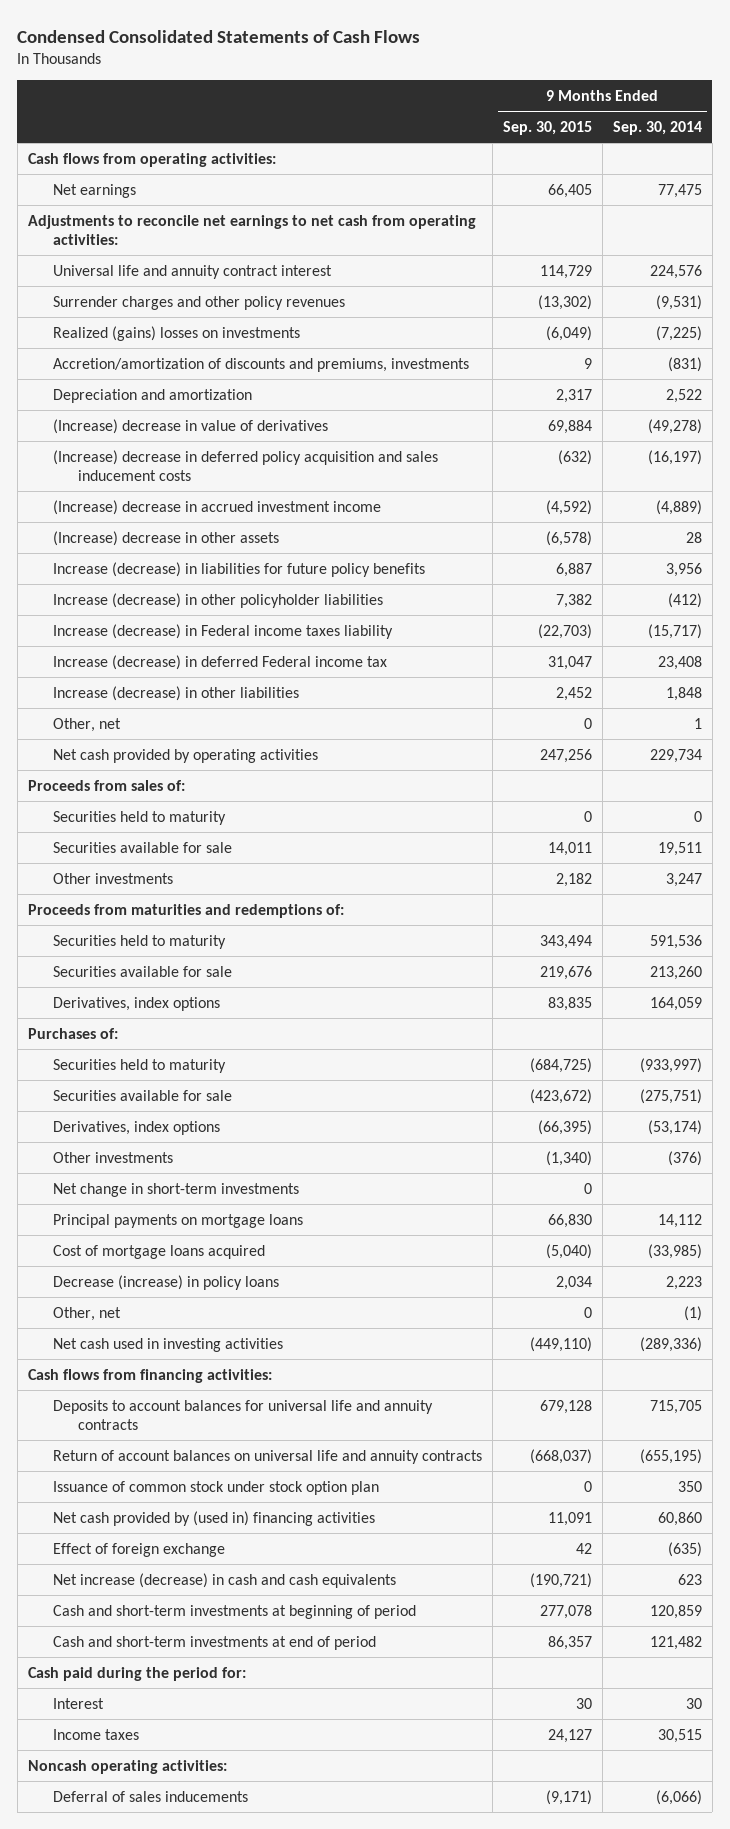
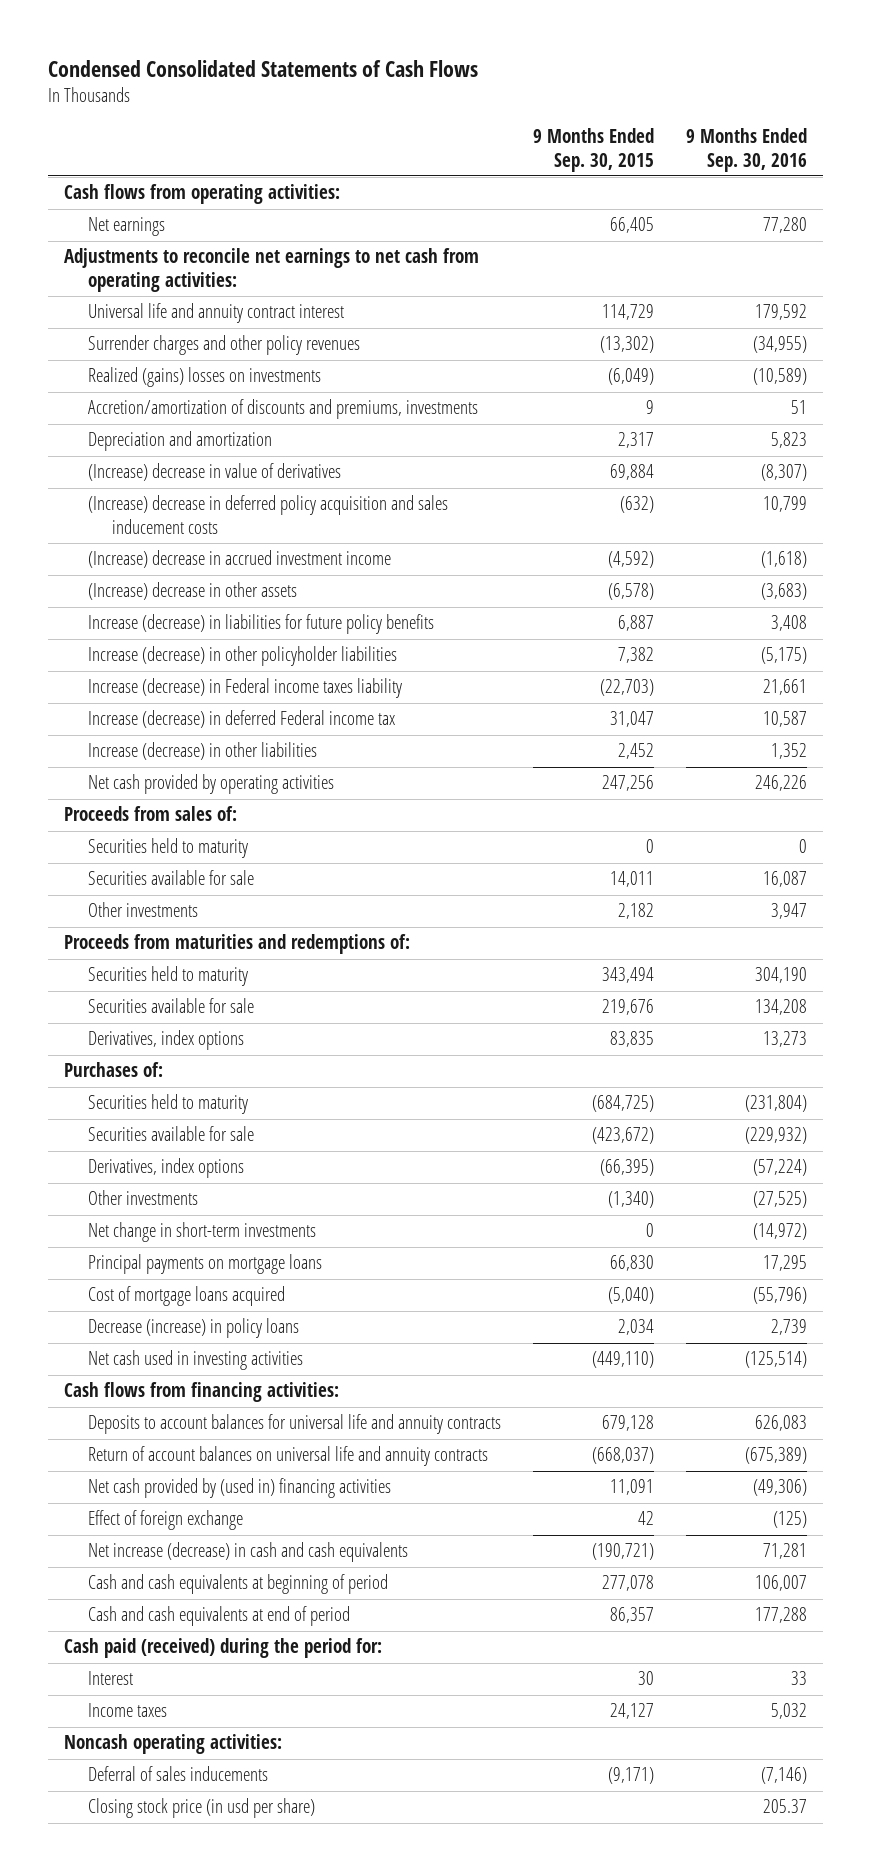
- | 9 Months Ended Sep. 30, 2015 | 9 Months Ended Sep. 30, 2014
+ | 9 Months Ended Sep. 30, 2015 | 9 Months Ended Sep. 30, 2016
- Other, net | 0 | 1
- Other, net | 0 | (1)
- Issuance of common stock under stock option plan | 0 | 350
- Cash and short-term investments at beginning of period | 277,078 | 120,859
- Cash and short-term investments at end of period | 86,357 | 121,482
- Cash paid during the period for:
+ Cash and cash equivalents at beginning of period | 277,078 | 106,007
+ Cash and cash equivalents at end of period | 86,357 | 177,288
+ Cash paid (received) during the period for:
+ Closing stock price (in usd per share) | | 205.37

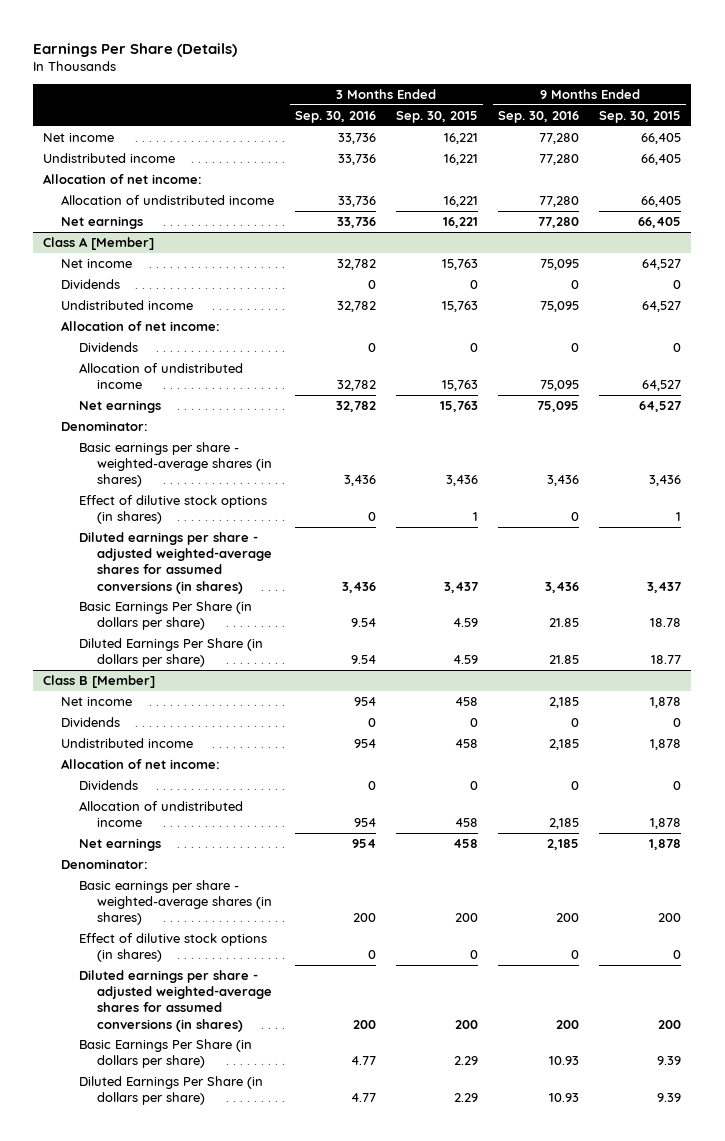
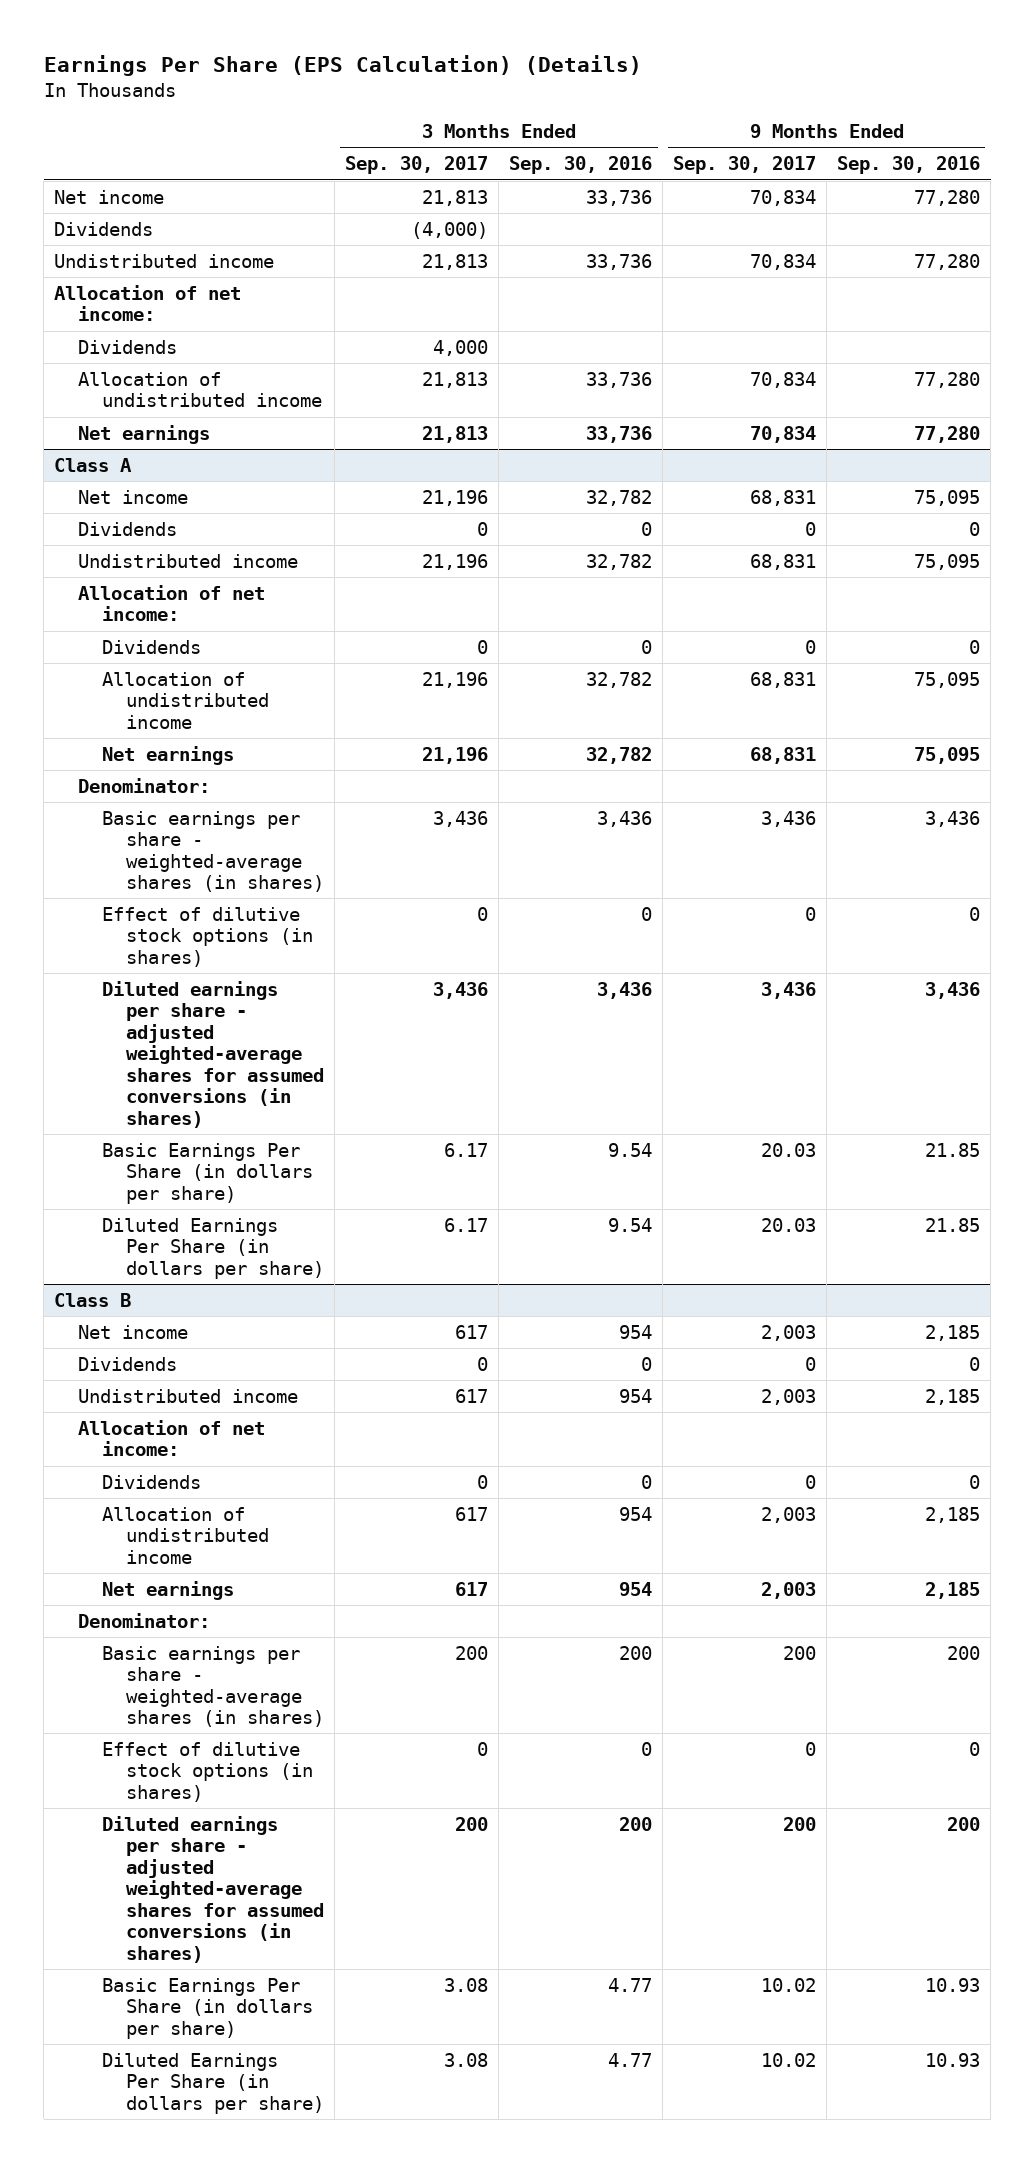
- Earnings Per Share (Details)
+ Earnings Per Share (EPS Calculation) (Details)
- | 3 Months Ended Sep. 30, 2016 | 3 Months Ended Sep. 30, 2015 | 9 Months Ended Sep. 30, 2016 | 9 Months Ended Sep. 30, 2015
+ | 3 Months Ended Sep. 30, 2017 | 3 Months Ended Sep. 30, 2016 | 9 Months Ended Sep. 30, 2017 | 9 Months Ended Sep. 30, 2016
+ Dividends | (4,000) | | |
+ Dividends | 4,000 | | |
- Class A [Member]
+ Class A
- Class B [Member]
+ Class B

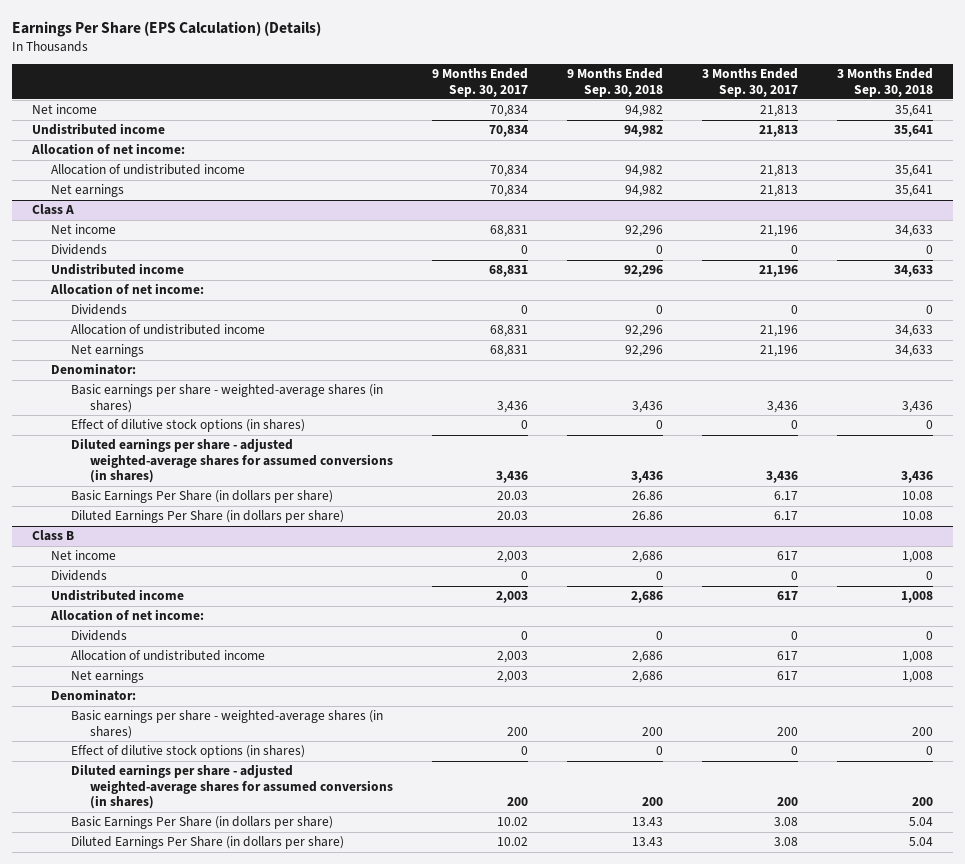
- | 3 Months Ended Sep. 30, 2017 | 3 Months Ended Sep. 30, 2016 | 9 Months Ended Sep. 30, 2017 | 9 Months Ended Sep. 30, 2016
+ | 9 Months Ended Sep. 30, 2017 | 9 Months Ended Sep. 30, 2018 | 3 Months Ended Sep. 30, 2017 | 3 Months Ended Sep. 30, 2018
- Dividends | (4,000) | | |
- Dividends | 4,000 | | |

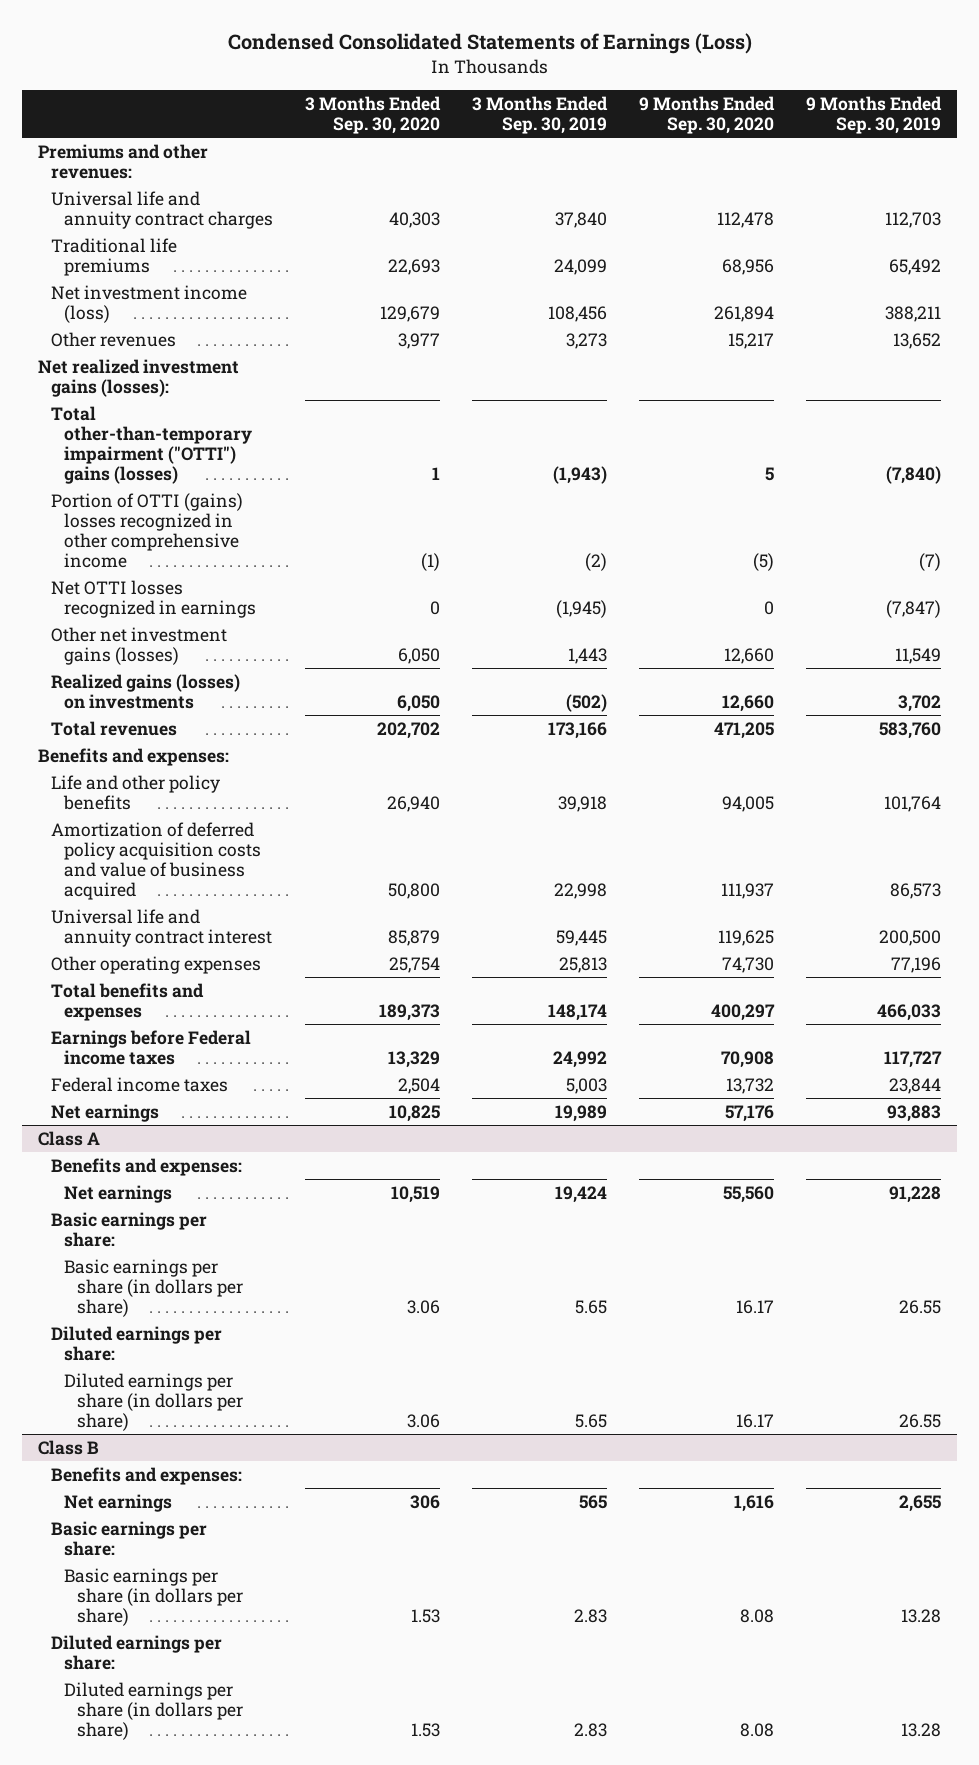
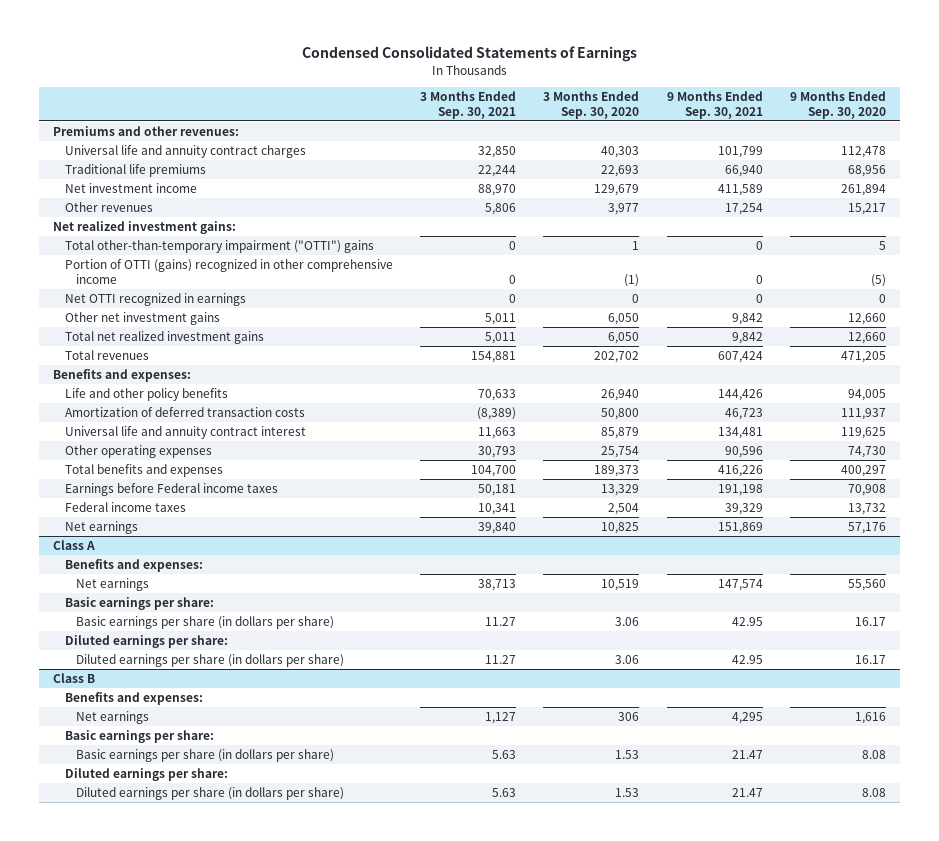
- Condensed Consolidated Statements of Earnings (Loss)
+ Condensed Consolidated Statements of Earnings
- | 3 Months Ended Sep. 30, 2020 | 3 Months Ended Sep. 30, 2019 | 9 Months Ended Sep. 30, 2020 | 9 Months Ended Sep. 30, 2019
+ | 3 Months Ended Sep. 30, 2021 | 3 Months Ended Sep. 30, 2020 | 9 Months Ended Sep. 30, 2021 | 9 Months Ended Sep. 30, 2020
- Net investment income (loss) | 129,679 | 108,456 | 261,894 | 388,211
+ Net investment income | 88,970 | 129,679 | 411,589 | 261,894
- Net realized investment gains (losses):
- Total other-than-temporary impairment ("OTTI") gains (losses) | 1 | (1,943) | 5 | (7,840)
- Portion of OTTI (gains) losses recognized in other comprehensive income | (1) | (2) | (5) | (7)
- Net OTTI losses recognized in earnings | 0 | (1,945) | 0 | (7,847)
- Other net investment gains (losses) | 6,050 | 1,443 | 12,660 | 11,549
- Realized gains (losses) on investments | 6,050 | (502) | 12,660 | 3,702
+ Net realized investment gains:
+ Total other-than-temporary impairment ("OTTI") gains | 0 | 1 | 0 | 5
+ Portion of OTTI (gains) recognized in other comprehensive income | 0 | (1) | 0 | (5)
+ Net OTTI recognized in earnings | 0 | 0 | 0 | 0
+ Other net investment gains | 5,011 | 6,050 | 9,842 | 12,660
+ Total net realized investment gains | 5,011 | 6,050 | 9,842 | 12,660
- Amortization of deferred policy acquisition costs and value of business acquired | 50,800 | 22,998 | 111,937 | 86,573
+ Amortization of deferred transaction costs | (8,389) | 50,800 | 46,723 | 111,937

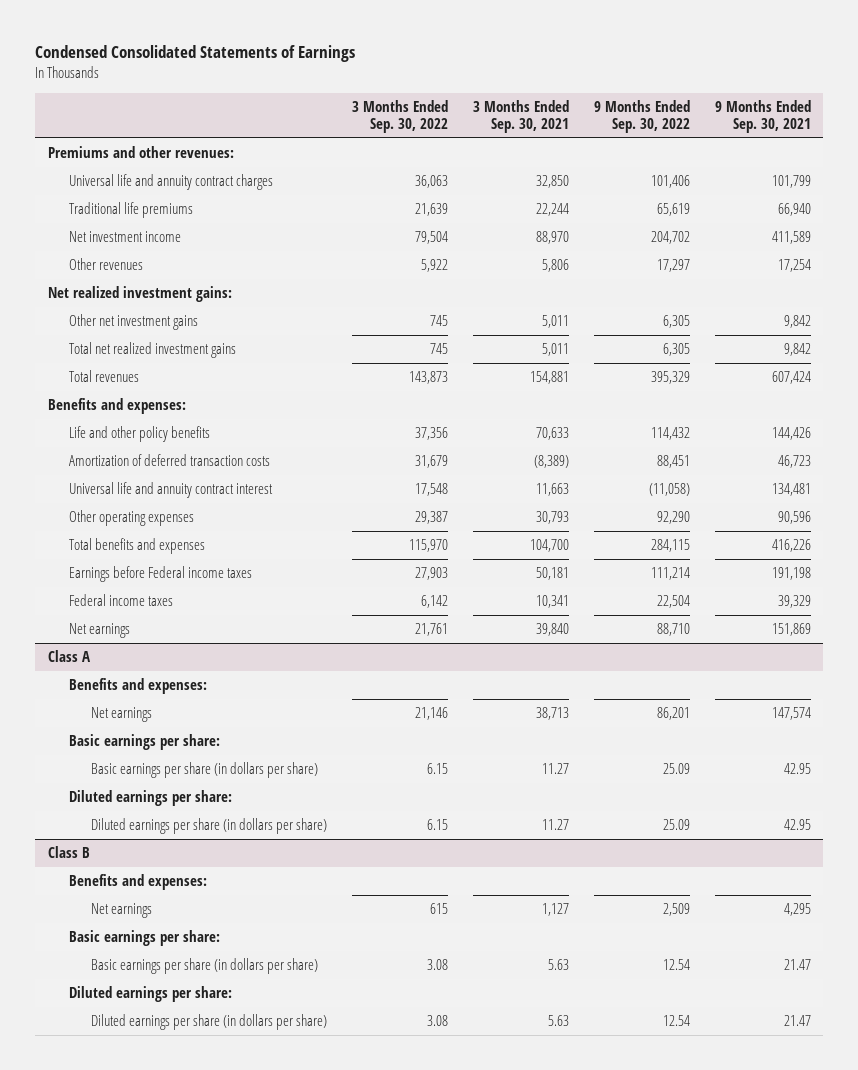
- | 3 Months Ended Sep. 30, 2021 | 3 Months Ended Sep. 30, 2020 | 9 Months Ended Sep. 30, 2021 | 9 Months Ended Sep. 30, 2020
+ | 3 Months Ended Sep. 30, 2022 | 3 Months Ended Sep. 30, 2021 | 9 Months Ended Sep. 30, 2022 | 9 Months Ended Sep. 30, 2021
- Total other-than-temporary impairment ("OTTI") gains | 0 | 1 | 0 | 5
- Portion of OTTI (gains) recognized in other comprehensive income | 0 | (1) | 0 | (5)
- Net OTTI recognized in earnings | 0 | 0 | 0 | 0

